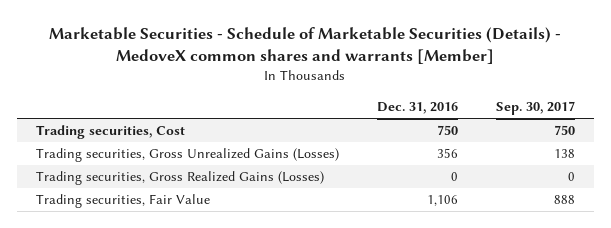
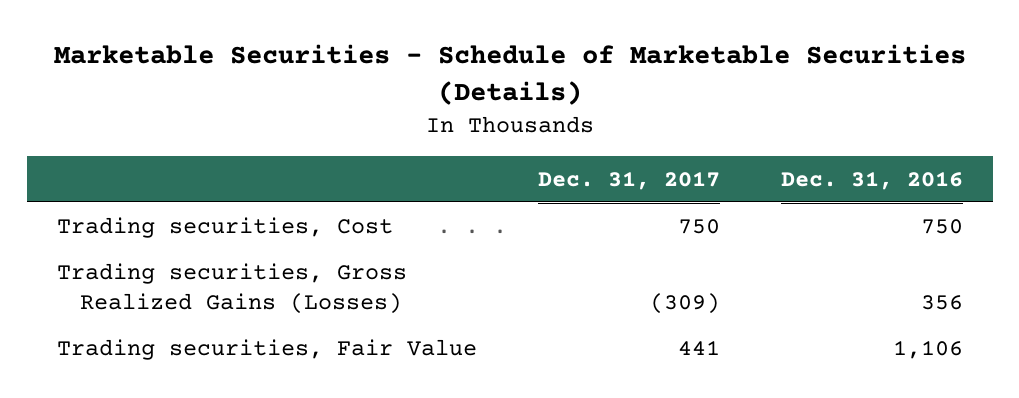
- Marketable Securities - Schedule of Marketable Securities (Details) - MedoveX common shares and warrants [Member]
+ Marketable Securities - Schedule of Marketable Securities (Details)
- | Dec. 31, 2016 | Sep. 30, 2017
+ | Dec. 31, 2017 | Dec. 31, 2016
- Trading securities, Gross Unrealized Gains (Losses) | 356 | 138
- Trading securities, Gross Realized Gains (Losses) | 0 | 0
+ Trading securities, Gross Realized Gains (Losses) | (309) | 356

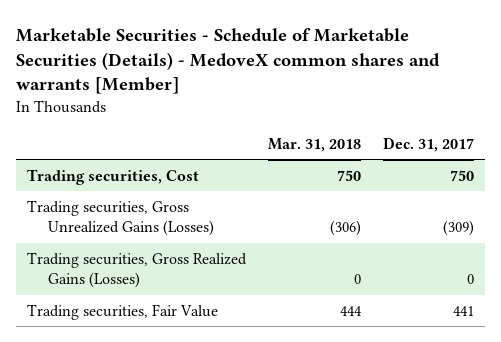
- Marketable Securities - Schedule of Marketable Securities (Details)
+ Marketable Securities - Schedule of Marketable Securities (Details) - MedoveX common shares and warrants [Member]
- | Dec. 31, 2017 | Dec. 31, 2016
+ | Mar. 31, 2018 | Dec. 31, 2017
- Trading securities, Gross Realized Gains (Losses) | (309) | 356
+ Trading securities, Gross Unrealized Gains (Losses) | (306) | (309)
+ Trading securities, Gross Realized Gains (Losses) | 0 | 0

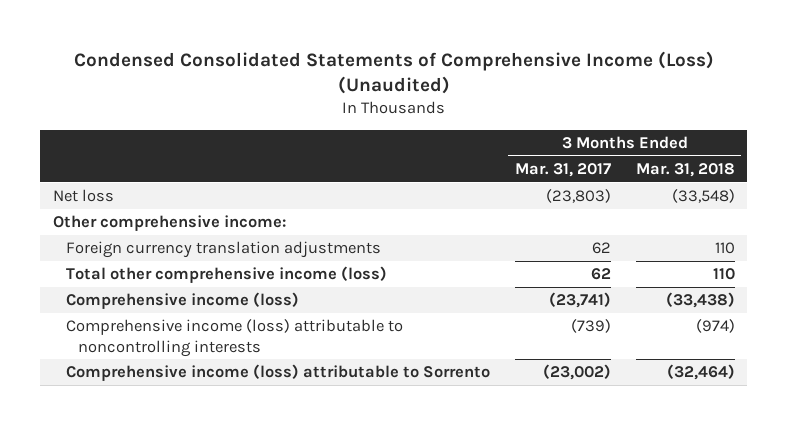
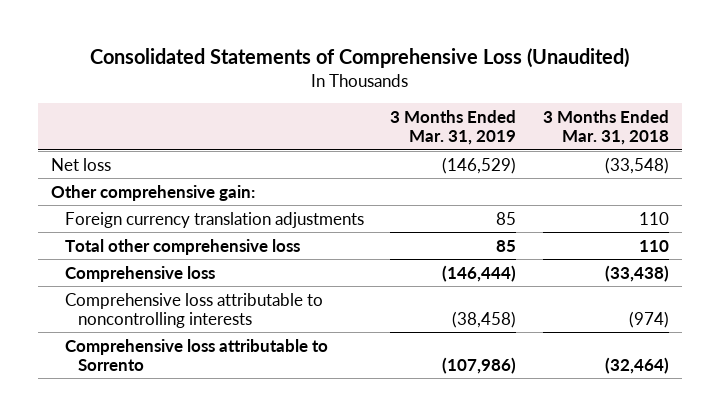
- Condensed Consolidated Statements of Comprehensive Income (Loss) (Unaudited)
+ Consolidated Statements of Comprehensive Loss (Unaudited)
- | 3 Months Ended Mar. 31, 2017 | 3 Months Ended Mar. 31, 2018
+ | 3 Months Ended Mar. 31, 2019 | 3 Months Ended Mar. 31, 2018
- Other comprehensive income:
+ Other comprehensive gain:
- Total other comprehensive income (loss) | 62 | 110
- Comprehensive income (loss) | (23,741) | (33,438)
- Comprehensive income (loss) attributable to noncontrolling interests | (739) | (974)
- Comprehensive income (loss) attributable to Sorrento | (23,002) | (32,464)
+ Total other comprehensive loss | 85 | 110
+ Comprehensive loss | (146,444) | (33,438)
+ Comprehensive loss attributable to noncontrolling interests | (38,458) | (974)
+ Comprehensive loss attributable to Sorrento | (107,986) | (32,464)

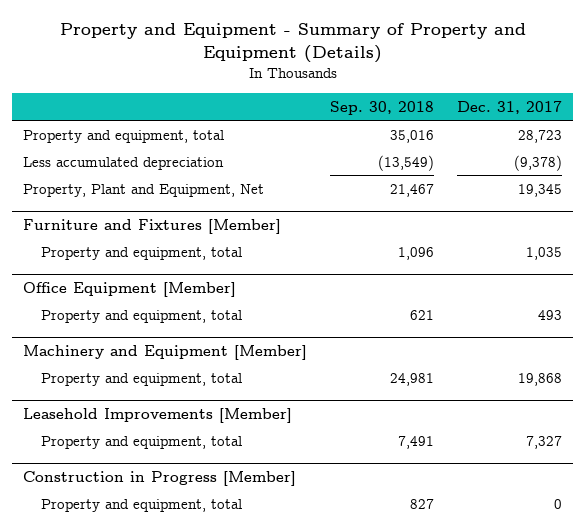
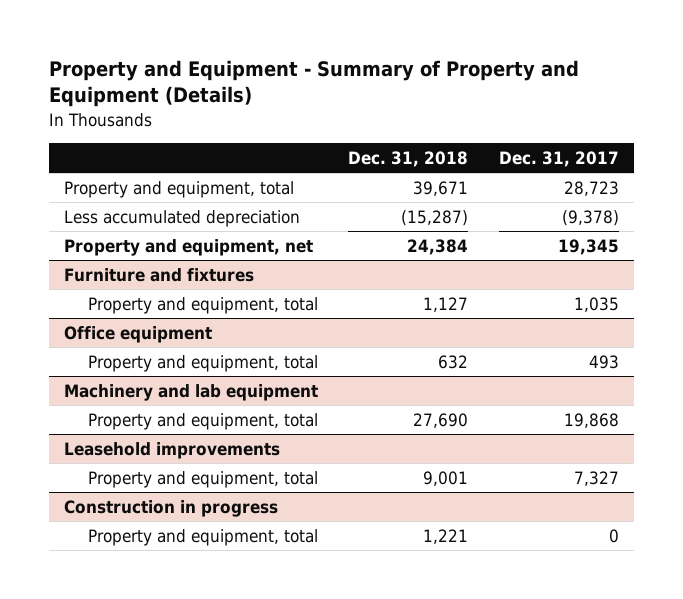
- | Sep. 30, 2018 | Dec. 31, 2017
+ | Dec. 31, 2018 | Dec. 31, 2017
- Property, Plant and Equipment, Net | 21,467 | 19,345
- Furniture and Fixtures [Member]
+ Property and equipment, net | 24,384 | 19,345
+ Furniture and fixtures
- Office Equipment [Member]
+ Office equipment
- Machinery and Equipment [Member]
+ Machinery and lab equipment
- Leasehold Improvements [Member]
+ Leasehold improvements
- Construction in Progress [Member]
+ Construction in progress

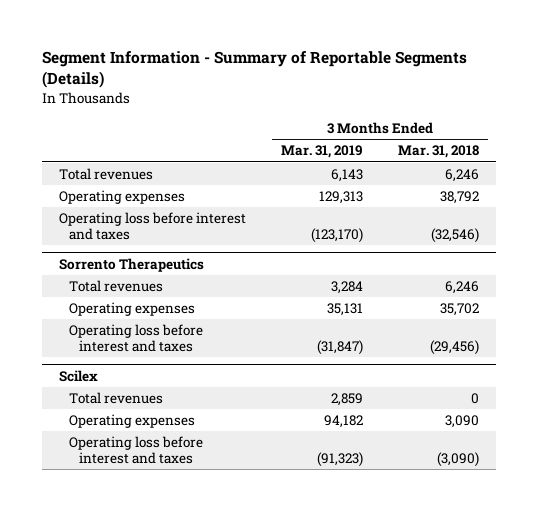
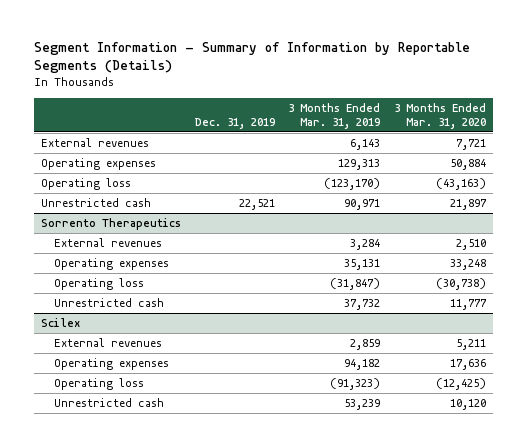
- Segment Information - Summary of Reportable Segments (Details)
+ Segment Information - Summary of Information by Reportable Segments (Details)
- | 3 Months Ended Mar. 31, 2019 | 3 Months Ended Mar. 31, 2018
+ | Dec. 31, 2019 | 3 Months Ended Mar. 31, 2019 | 3 Months Ended Mar. 31, 2020
- Total revenues | 6,143 | 6,246
+ External revenues | | 6,143 | 7,721
- Operating loss before interest and taxes | (123,170) | (32,546)
+ Operating loss | | (123,170) | (43,163)
+ Unrestricted cash | 22,521 | 90,971 | 21,897
@ Sorrento Therapeutics
- Total revenues | 3,284 | 6,246
+ External revenues | | 3,284 | 2,510
- Operating loss before interest and taxes | (31,847) | (29,456)
+ Operating loss | | (31,847) | (30,738)
+ Unrestricted cash | | 37,732 | 11,777
@ Scilex
- Total revenues | 2,859 | 0
+ External revenues | | 2,859 | 5,211
- Operating loss before interest and taxes | (91,323) | (3,090)
+ Operating loss | | (91,323) | (12,425)
+ Unrestricted cash | | 53,239 | 10,120

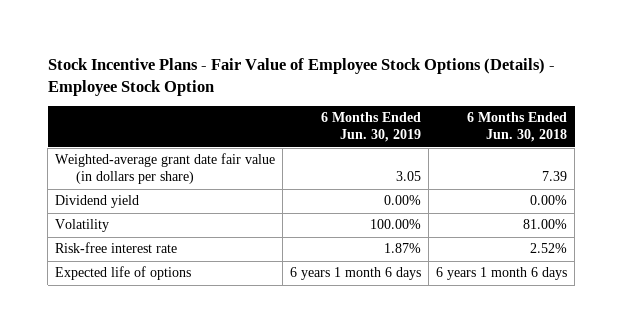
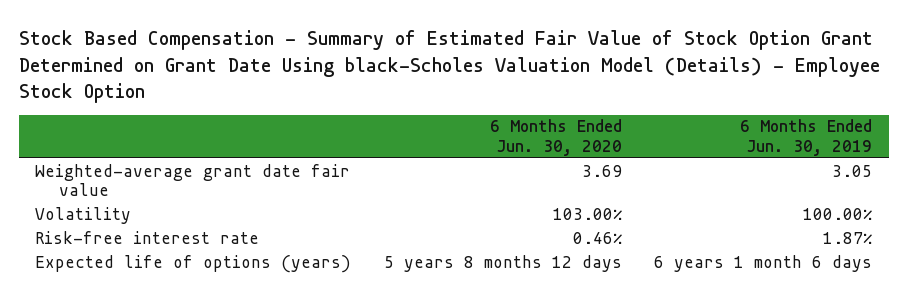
- Stock Incentive Plans - Fair Value of Employee Stock Options (Details) - Employee Stock Option
+ Stock Based Compensation - Summary of Estimated Fair Value of Stock Option Grant Determined on Grant Date Using black-Scholes Valuation Model (Details) - Employee Stock Option
- | 6 Months Ended Jun. 30, 2019 | 6 Months Ended Jun. 30, 2018
+ | 6 Months Ended Jun. 30, 2020 | 6 Months Ended Jun. 30, 2019
- Weighted-average grant date fair value (in dollars per share) | 3.05 | 7.39
- Dividend yield | 0.00% | 0.00%
+ Weighted-average grant date fair value | 3.69 | 3.05
- Expected life of options | 6 years 1 month 6 days | 6 years 1 month 6 days
+ Expected life of options (years) | 5 years 8 months 12 days | 6 years 1 month 6 days

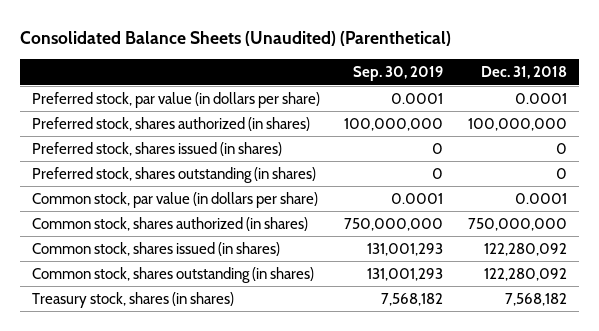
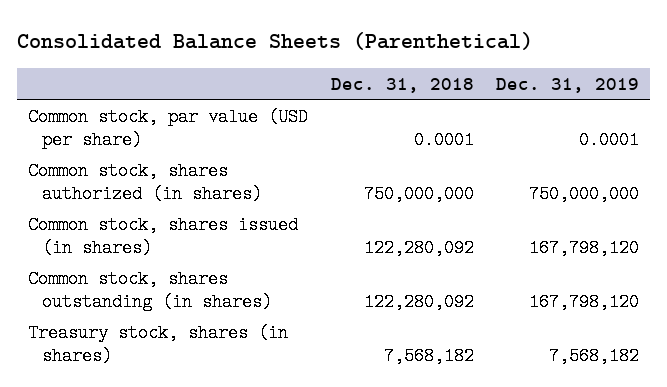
- Consolidated Balance Sheets (Unaudited) (Parenthetical)
+ Consolidated Balance Sheets (Parenthetical)
- | Sep. 30, 2019 | Dec. 31, 2018
+ | Dec. 31, 2018 | Dec. 31, 2019
- Preferred stock, par value (in dollars per share) | 0.0001 | 0.0001
- Preferred stock, shares authorized (in shares) | 100,000,000 | 100,000,000
- Preferred stock, shares issued (in shares) | 0 | 0
- Preferred stock, shares outstanding (in shares) | 0 | 0
- Common stock, par value (in dollars per share) | 0.0001 | 0.0001
+ Common stock, par value (USD per share) | 0.0001 | 0.0001

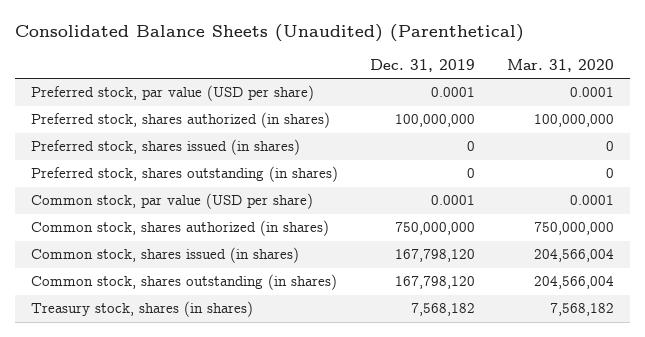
- Consolidated Balance Sheets (Parenthetical)
+ Consolidated Balance Sheets (Unaudited) (Parenthetical)
- | Dec. 31, 2018 | Dec. 31, 2019
+ | Dec. 31, 2019 | Mar. 31, 2020
+ Preferred stock, par value (USD per share) | 0.0001 | 0.0001
+ Preferred stock, shares authorized (in shares) | 100,000,000 | 100,000,000
+ Preferred stock, shares issued (in shares) | 0 | 0
+ Preferred stock, shares outstanding (in shares) | 0 | 0

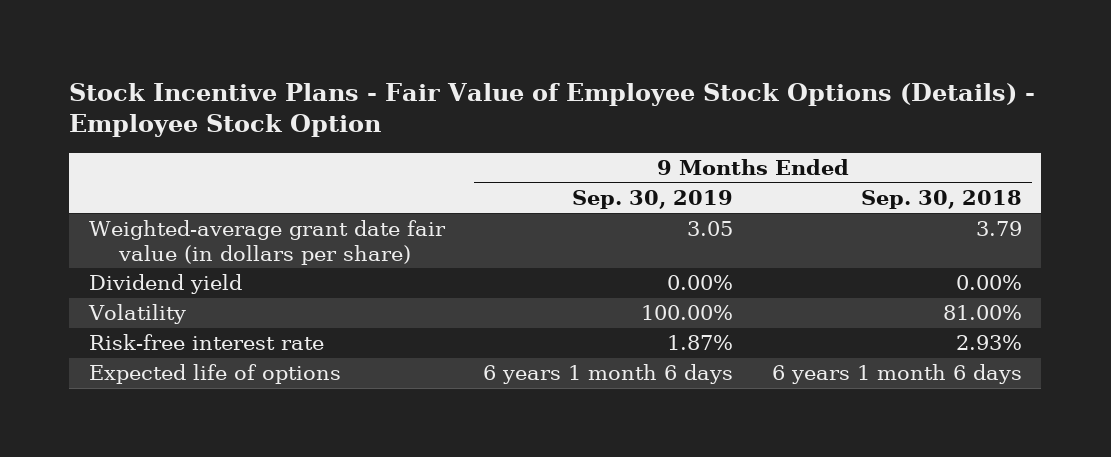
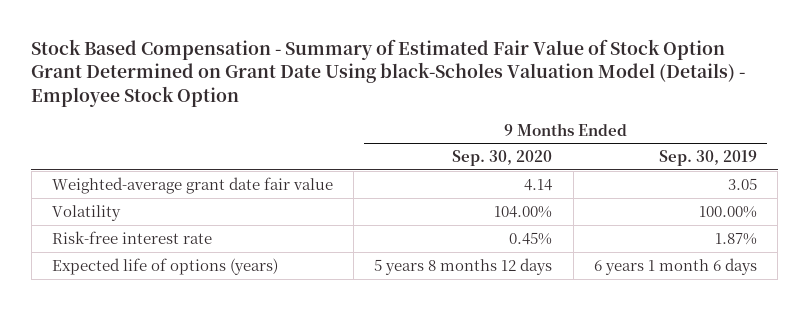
- Stock Incentive Plans - Fair Value of Employee Stock Options (Details) - Employee Stock Option
+ Stock Based Compensation - Summary of Estimated Fair Value of Stock Option Grant Determined on Grant Date Using black-Scholes Valuation Model (Details) - Employee Stock Option
- | 9 Months Ended Sep. 30, 2019 | 9 Months Ended Sep. 30, 2018
+ | 9 Months Ended Sep. 30, 2020 | 9 Months Ended Sep. 30, 2019
- Weighted-average grant date fair value (in dollars per share) | 3.05 | 3.79
- Dividend yield | 0.00% | 0.00%
+ Weighted-average grant date fair value | 4.14 | 3.05
- Expected life of options | 6 years 1 month 6 days | 6 years 1 month 6 days
+ Expected life of options (years) | 5 years 8 months 12 days | 6 years 1 month 6 days

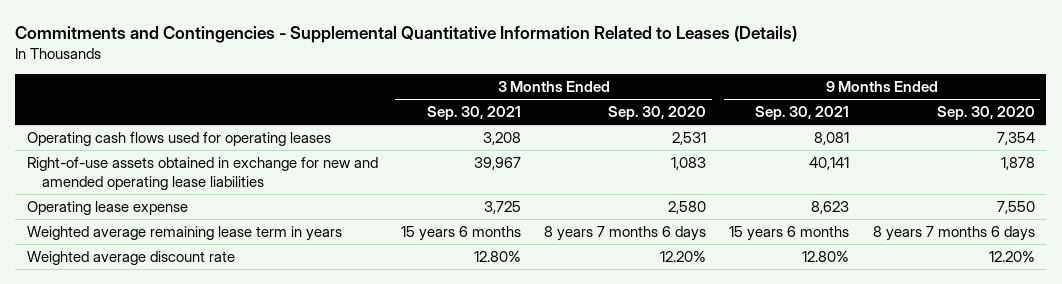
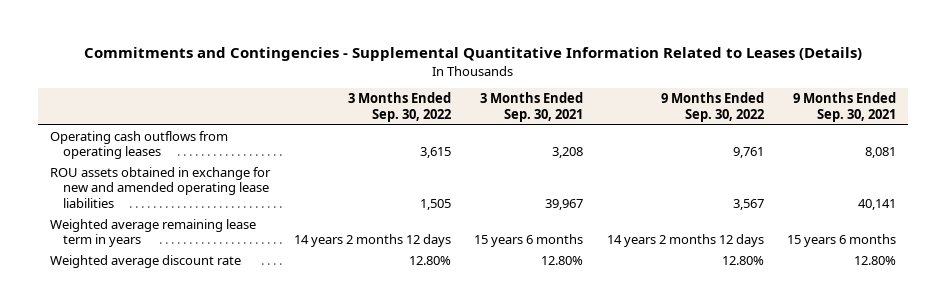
- | 3 Months Ended Sep. 30, 2021 | 3 Months Ended Sep. 30, 2020 | 9 Months Ended Sep. 30, 2021 | 9 Months Ended Sep. 30, 2020
+ | 3 Months Ended Sep. 30, 2022 | 3 Months Ended Sep. 30, 2021 | 9 Months Ended Sep. 30, 2022 | 9 Months Ended Sep. 30, 2021
- Operating cash flows used for operating leases | 3,208 | 2,531 | 8,081 | 7,354
- Right-of-use assets obtained in exchange for new and amended operating lease liabilities | 39,967 | 1,083 | 40,141 | 1,878
- Operating lease expense | 3,725 | 2,580 | 8,623 | 7,550
+ Operating cash outflows from operating leases | 3,615 | 3,208 | 9,761 | 8,081
+ ROU assets obtained in exchange for new and amended operating lease liabilities | 1,505 | 39,967 | 3,567 | 40,141

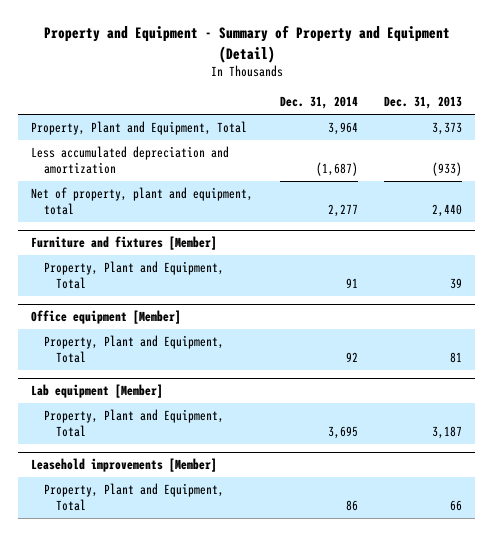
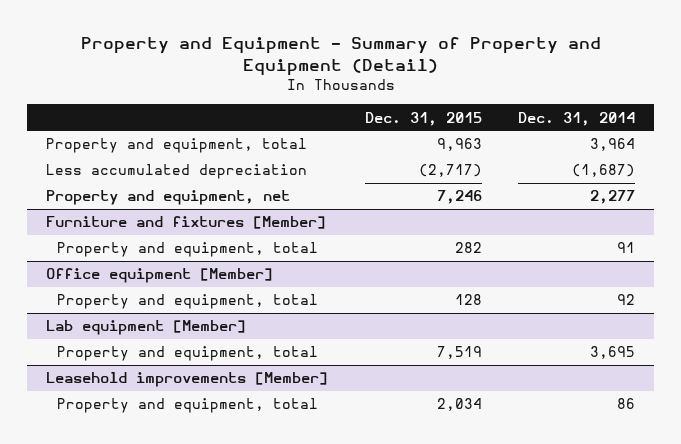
- | Dec. 31, 2014 | Dec. 31, 2013
+ | Dec. 31, 2015 | Dec. 31, 2014
- Property, Plant and Equipment, Total | 3,964 | 3,373
- Less accumulated depreciation and amortization | (1,687) | (933)
- Net of property, plant and equipment, total | 2,277 | 2,440
+ Property and equipment, total | 9,963 | 3,964
+ Less accumulated depreciation | (2,717) | (1,687)
+ Property and equipment, net | 7,246 | 2,277
@ Furniture and fixtures [Member]
- Property, Plant and Equipment, Total | 91 | 39
+ Property and equipment, total | 282 | 91
@ Office equipment [Member]
- Property, Plant and Equipment, Total | 92 | 81
+ Property and equipment, total | 128 | 92
@ Lab equipment [Member]
- Property, Plant and Equipment, Total | 3,695 | 3,187
+ Property and equipment, total | 7,519 | 3,695
@ Leasehold improvements [Member]
- Property, Plant and Equipment, Total | 86 | 66
+ Property and equipment, total | 2,034 | 86

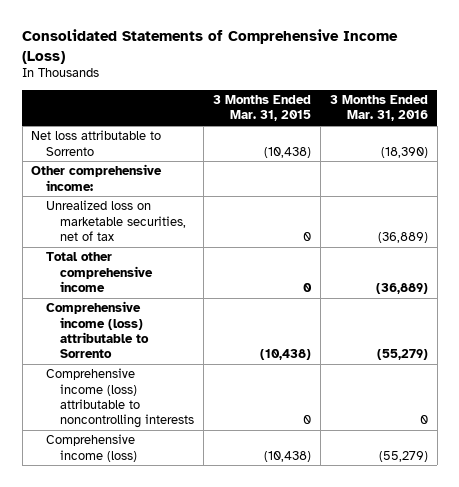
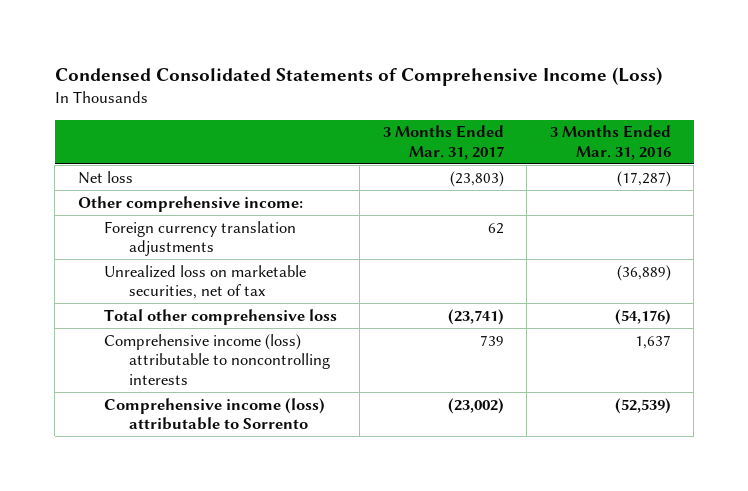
- Consolidated Statements of Comprehensive Income (Loss)
+ Condensed Consolidated Statements of Comprehensive Income (Loss)
- | 3 Months Ended Mar. 31, 2015 | 3 Months Ended Mar. 31, 2016
+ | 3 Months Ended Mar. 31, 2017 | 3 Months Ended Mar. 31, 2016
- Net loss attributable to Sorrento | (10,438) | (18,390)
+ Net loss | (23,803) | (17,287)
+ Foreign currency translation adjustments | 62 |
- Total other comprehensive income | 0 | (36,889)
- Comprehensive income (loss) attributable to Sorrento | (10,438) | (55,279)
- Comprehensive income (loss) attributable to noncontrolling interests | 0 | 0
- Comprehensive income (loss) | (10,438) | (55,279)
+ Total other comprehensive loss | (23,741) | (54,176)
+ Comprehensive income (loss) attributable to noncontrolling interests | 739 | 1,637
+ Comprehensive income (loss) attributable to Sorrento | (23,002) | (52,539)

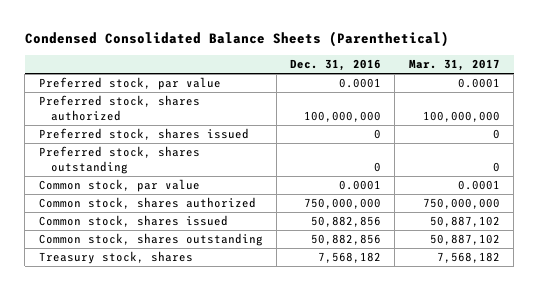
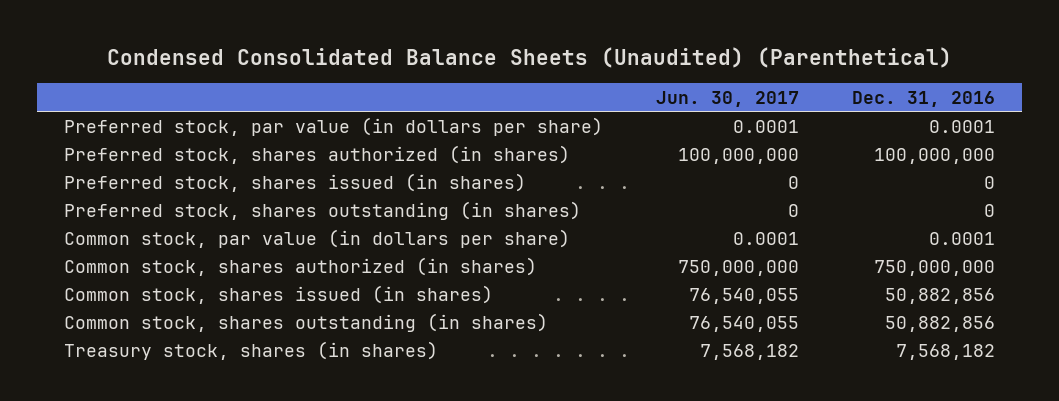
- Condensed Consolidated Balance Sheets (Parenthetical)
+ Condensed Consolidated Balance Sheets (Unaudited) (Parenthetical)
- | Dec. 31, 2016 | Mar. 31, 2017
+ | Jun. 30, 2017 | Dec. 31, 2016
- Preferred stock, par value | 0.0001 | 0.0001
- Preferred stock, shares authorized | 100,000,000 | 100,000,000
- Preferred stock, shares issued | 0 | 0
- Preferred stock, shares outstanding | 0 | 0
- Common stock, par value | 0.0001 | 0.0001
- Common stock, shares authorized | 750,000,000 | 750,000,000
- Common stock, shares issued | 50,882,856 | 50,887,102
- Common stock, shares outstanding | 50,882,856 | 50,887,102
- Treasury stock, shares | 7,568,182 | 7,568,182
+ Preferred stock, par value (in dollars per share) | 0.0001 | 0.0001
+ Preferred stock, shares authorized (in shares) | 100,000,000 | 100,000,000
+ Preferred stock, shares issued (in shares) | 0 | 0
+ Preferred stock, shares outstanding (in shares) | 0 | 0
+ Common stock, par value (in dollars per share) | 0.0001 | 0.0001
+ Common stock, shares authorized (in shares) | 750,000,000 | 750,000,000
+ Common stock, shares issued (in shares) | 76,540,055 | 50,882,856
+ Common stock, shares outstanding (in shares) | 76,540,055 | 50,882,856
+ Treasury stock, shares (in shares) | 7,568,182 | 7,568,182

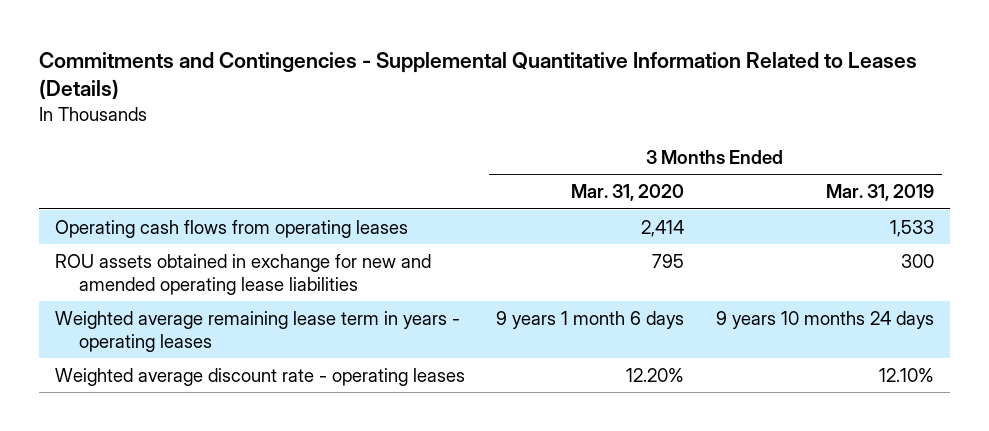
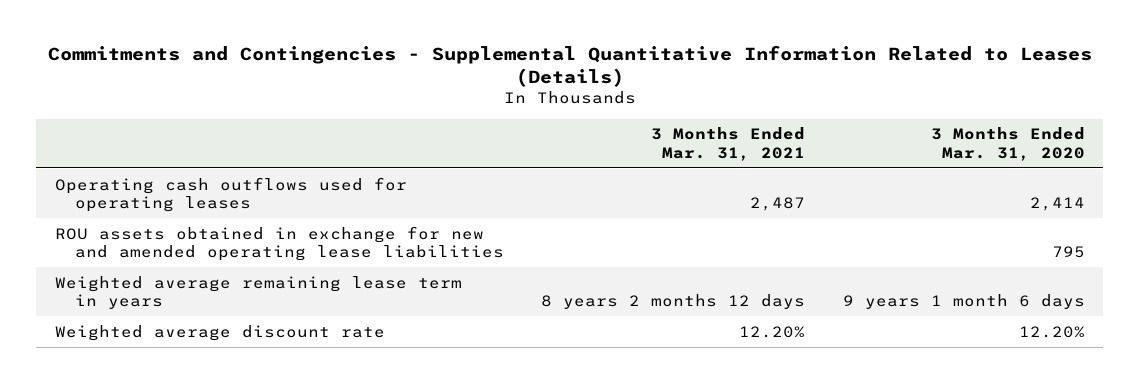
- | 3 Months Ended Mar. 31, 2020 | 3 Months Ended Mar. 31, 2019
+ | 3 Months Ended Mar. 31, 2021 | 3 Months Ended Mar. 31, 2020
- Operating cash flows from operating leases | 2,414 | 1,533
+ Operating cash outflows used for operating leases | 2,487 | 2,414
- Weighted average remaining lease term in years - operating leases | 9 years 1 month 6 days | 9 years 10 months 24 days
- Weighted average discount rate - operating leases | 12.20% | 12.10%
+ Weighted average remaining lease term in years | 8 years 2 months 12 days | 9 years 1 month 6 days
+ Weighted average discount rate | 12.20% | 12.20%

